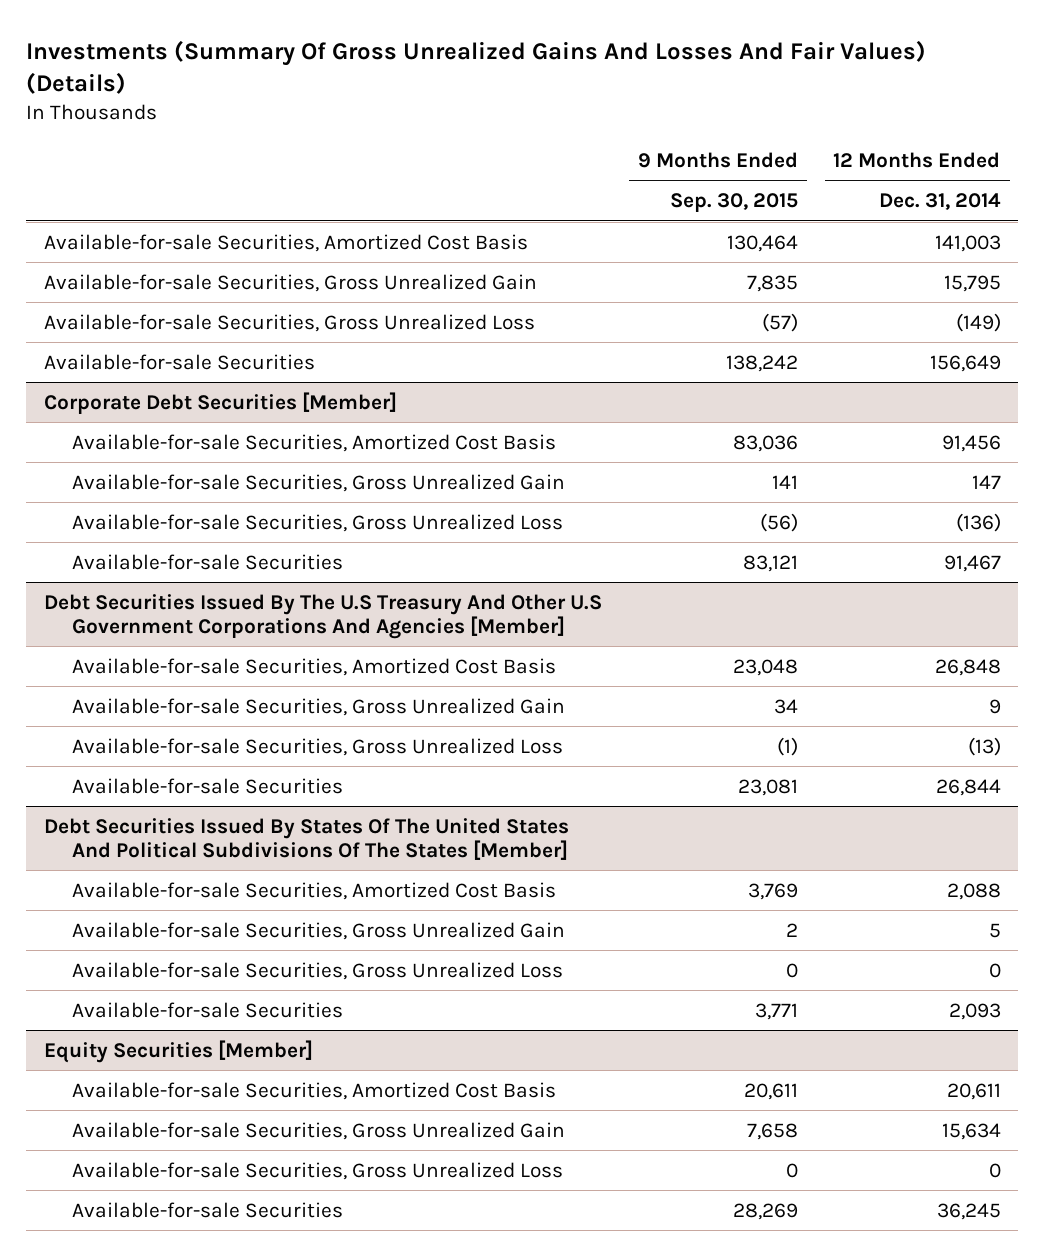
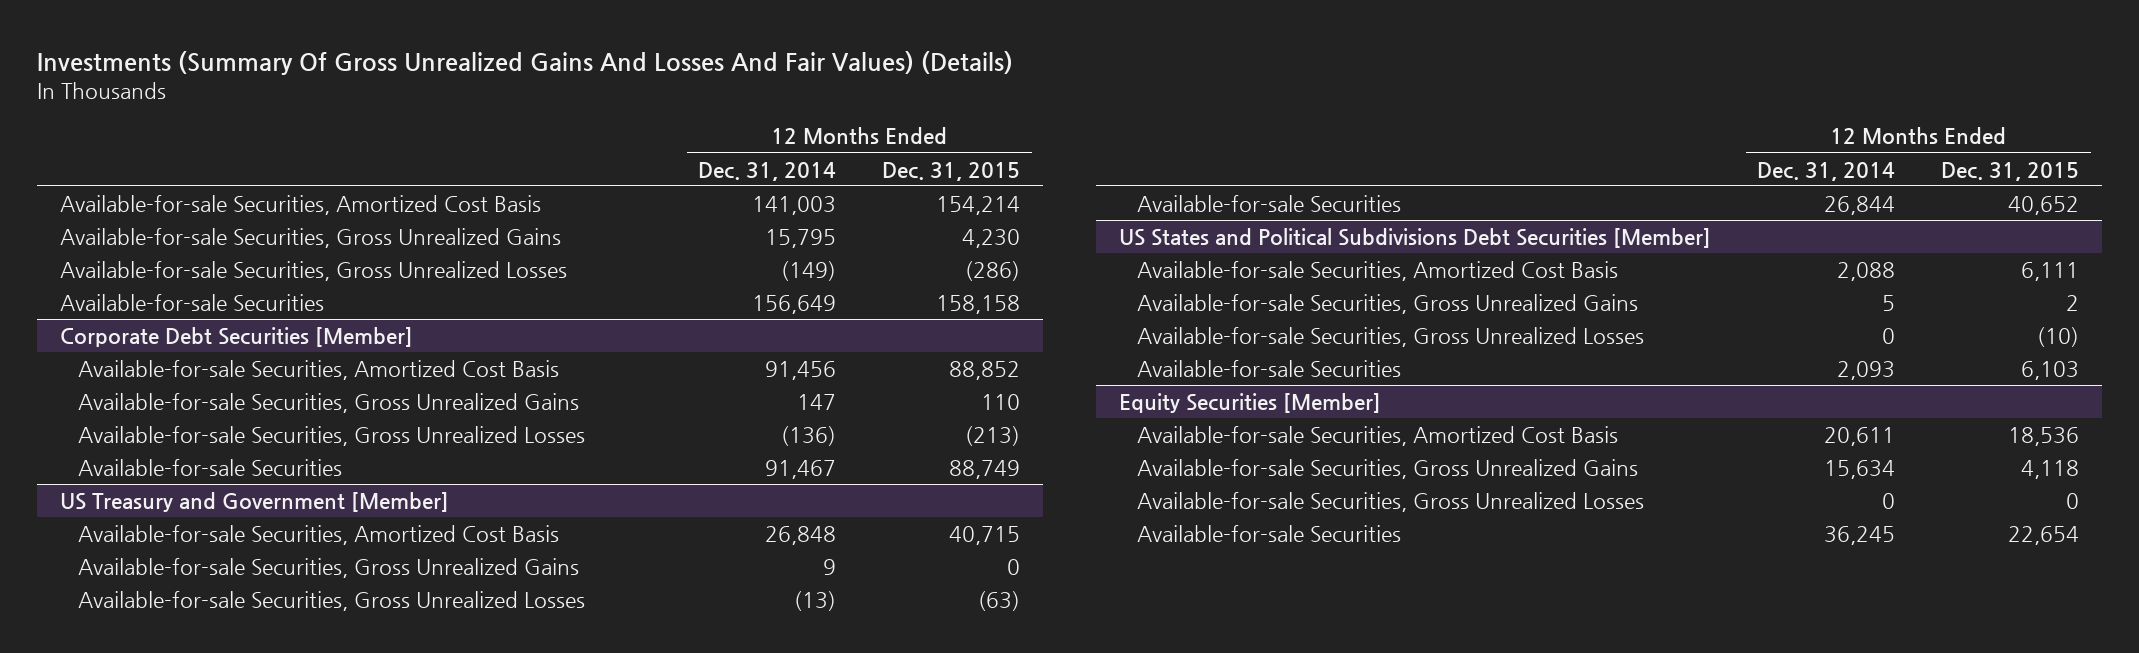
- | 9 Months Ended Sep. 30, 2015 | 12 Months Ended Dec. 31, 2014
+ | 12 Months Ended Dec. 31, 2014 | 12 Months Ended Dec. 31, 2015
- Available-for-sale Securities, Gross Unrealized Gain | 7,835 | 15,795
- Available-for-sale Securities, Gross Unrealized Loss | (57) | (149)
+ Available-for-sale Securities, Gross Unrealized Gains | 15,795 | 4,230
+ Available-for-sale Securities, Gross Unrealized Losses | (149) | (286)
@ Corporate Debt Securities [Member]
- Available-for-sale Securities, Gross Unrealized Gain | 141 | 147
- Available-for-sale Securities, Gross Unrealized Loss | (56) | (136)
+ Available-for-sale Securities, Gross Unrealized Gains | 147 | 110
+ Available-for-sale Securities, Gross Unrealized Losses | (136) | (213)
- Debt Securities Issued By The U.S Treasury And Other U.S Government Corporations And Agencies [Member]
+ US Treasury and Government [Member]
- Available-for-sale Securities, Gross Unrealized Gain | 34 | 9
- Available-for-sale Securities, Gross Unrealized Loss | (1) | (13)
+ Available-for-sale Securities, Gross Unrealized Gains | 9 | 0
+ Available-for-sale Securities, Gross Unrealized Losses | (13) | (63)
- Debt Securities Issued By States Of The United States And Political Subdivisions Of The States [Member]
+ US States and Political Subdivisions Debt Securities [Member]
- Available-for-sale Securities, Gross Unrealized Gain | 2 | 5
- Available-for-sale Securities, Gross Unrealized Loss | 0 | 0
+ Available-for-sale Securities, Gross Unrealized Gains | 5 | 2
+ Available-for-sale Securities, Gross Unrealized Losses | 0 | (10)
@ Equity Securities [Member]
- Available-for-sale Securities, Gross Unrealized Gain | 7,658 | 15,634
- Available-for-sale Securities, Gross Unrealized Loss | 0 | 0
+ Available-for-sale Securities, Gross Unrealized Gains | 15,634 | 4,118
+ Available-for-sale Securities, Gross Unrealized Losses | 0 | 0

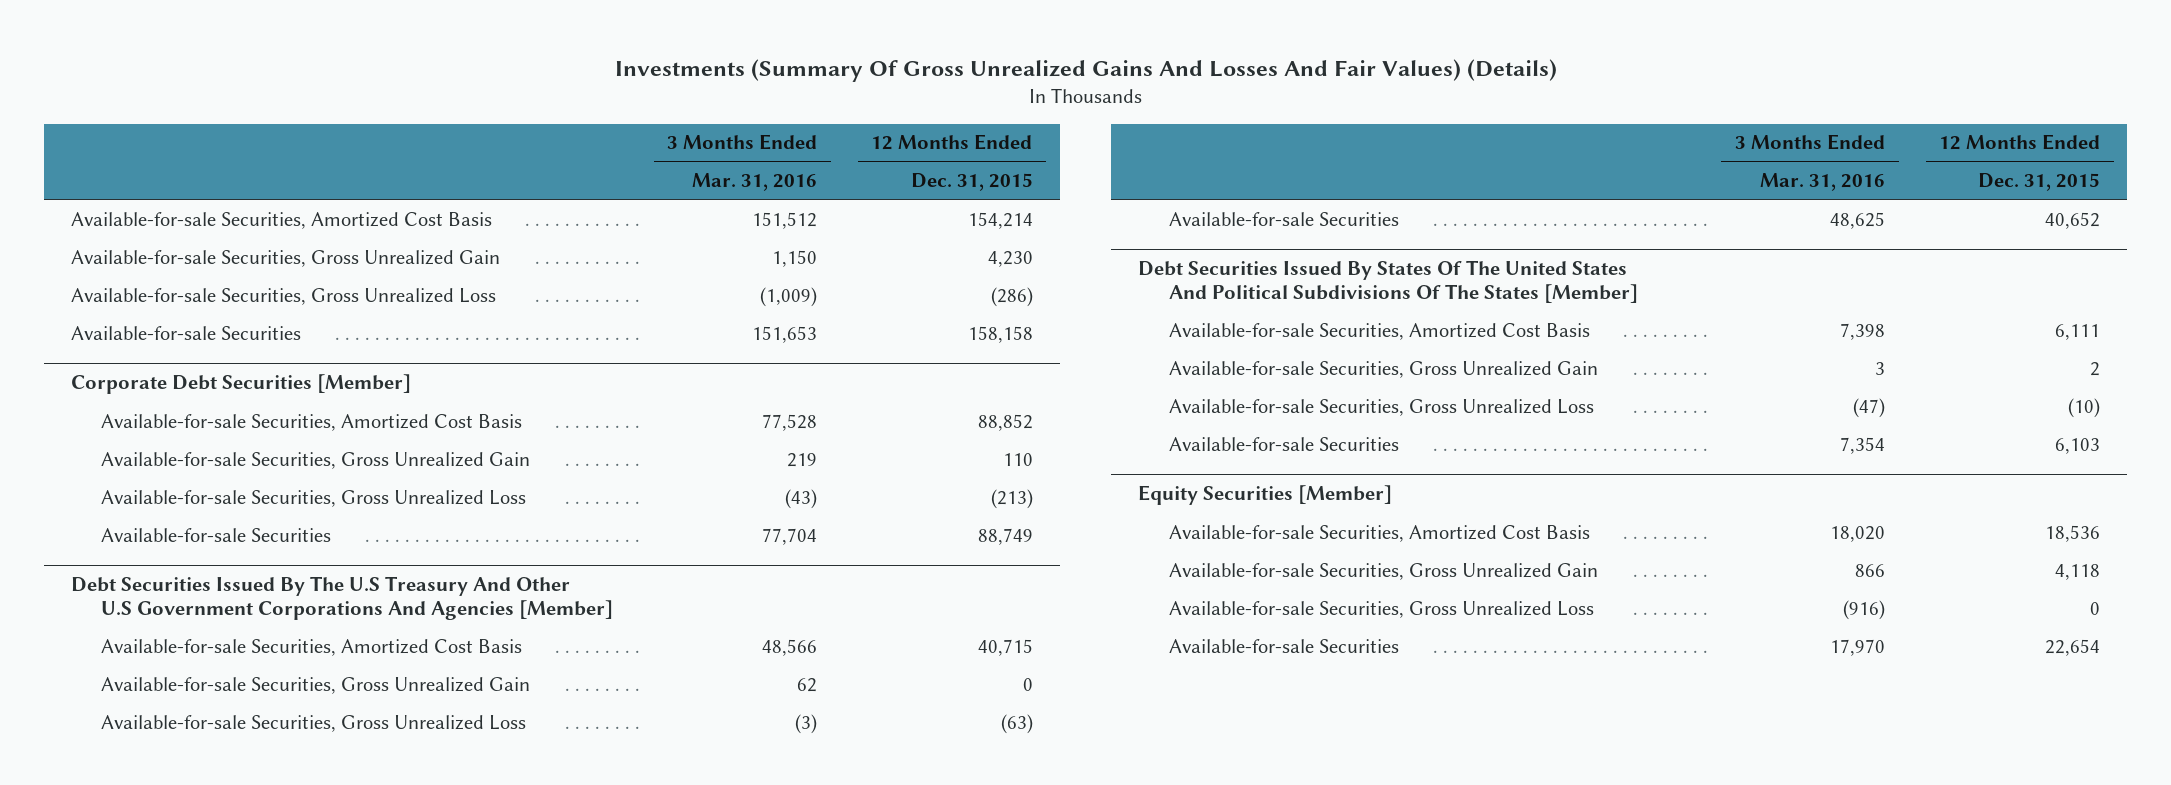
- | 12 Months Ended Dec. 31, 2014 | 12 Months Ended Dec. 31, 2015
+ | 3 Months Ended Mar. 31, 2016 | 12 Months Ended Dec. 31, 2015
- Available-for-sale Securities, Gross Unrealized Gains | 15,795 | 4,230
- Available-for-sale Securities, Gross Unrealized Losses | (149) | (286)
+ Available-for-sale Securities, Gross Unrealized Gain | 1,150 | 4,230
+ Available-for-sale Securities, Gross Unrealized Loss | (1,009) | (286)
@ Corporate Debt Securities [Member]
- Available-for-sale Securities, Gross Unrealized Gains | 147 | 110
- Available-for-sale Securities, Gross Unrealized Losses | (136) | (213)
+ Available-for-sale Securities, Gross Unrealized Gain | 219 | 110
+ Available-for-sale Securities, Gross Unrealized Loss | (43) | (213)
- US Treasury and Government [Member]
+ Debt Securities Issued By The U.S Treasury And Other U.S Government Corporations And Agencies [Member]
- Available-for-sale Securities, Gross Unrealized Gains | 9 | 0
- Available-for-sale Securities, Gross Unrealized Losses | (13) | (63)
+ Available-for-sale Securities, Gross Unrealized Gain | 62 | 0
+ Available-for-sale Securities, Gross Unrealized Loss | (3) | (63)
- US States and Political Subdivisions Debt Securities [Member]
+ Debt Securities Issued By States Of The United States And Political Subdivisions Of The States [Member]
- Available-for-sale Securities, Gross Unrealized Gains | 5 | 2
- Available-for-sale Securities, Gross Unrealized Losses | 0 | (10)
+ Available-for-sale Securities, Gross Unrealized Gain | 3 | 2
+ Available-for-sale Securities, Gross Unrealized Loss | (47) | (10)
@ Equity Securities [Member]
- Available-for-sale Securities, Gross Unrealized Gains | 15,634 | 4,118
- Available-for-sale Securities, Gross Unrealized Losses | 0 | 0
+ Available-for-sale Securities, Gross Unrealized Gain | 866 | 4,118
+ Available-for-sale Securities, Gross Unrealized Loss | (916) | 0

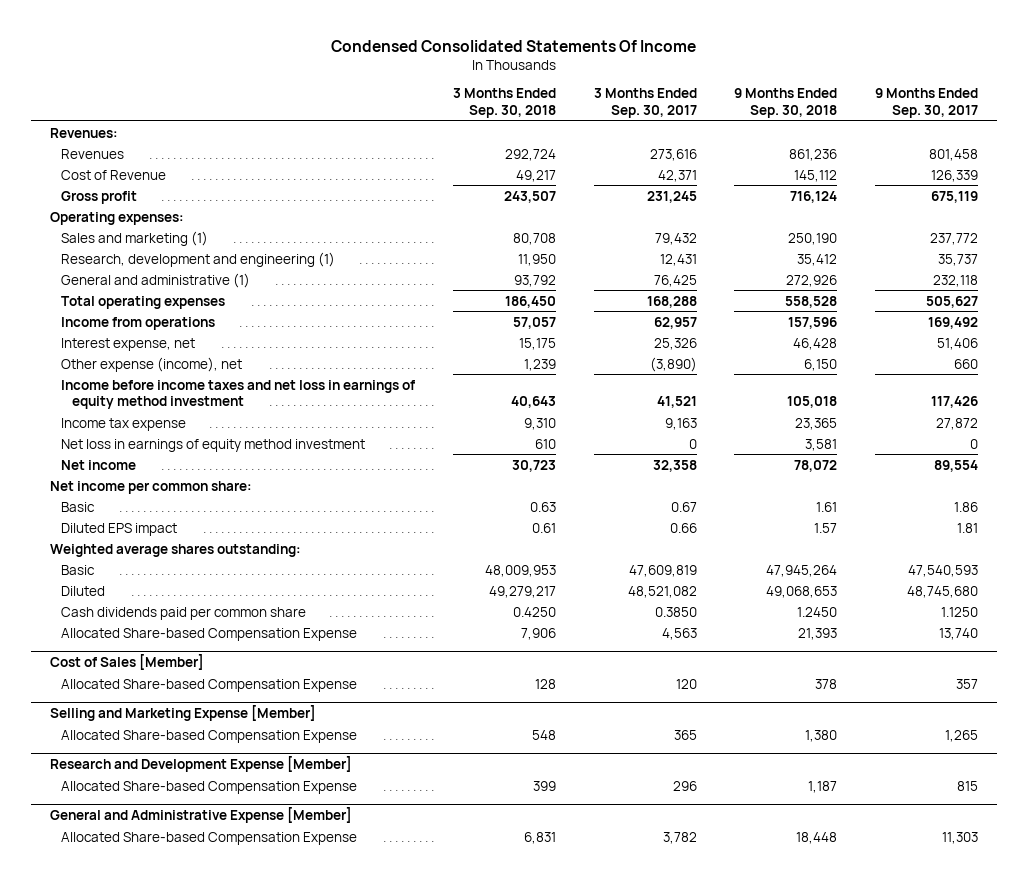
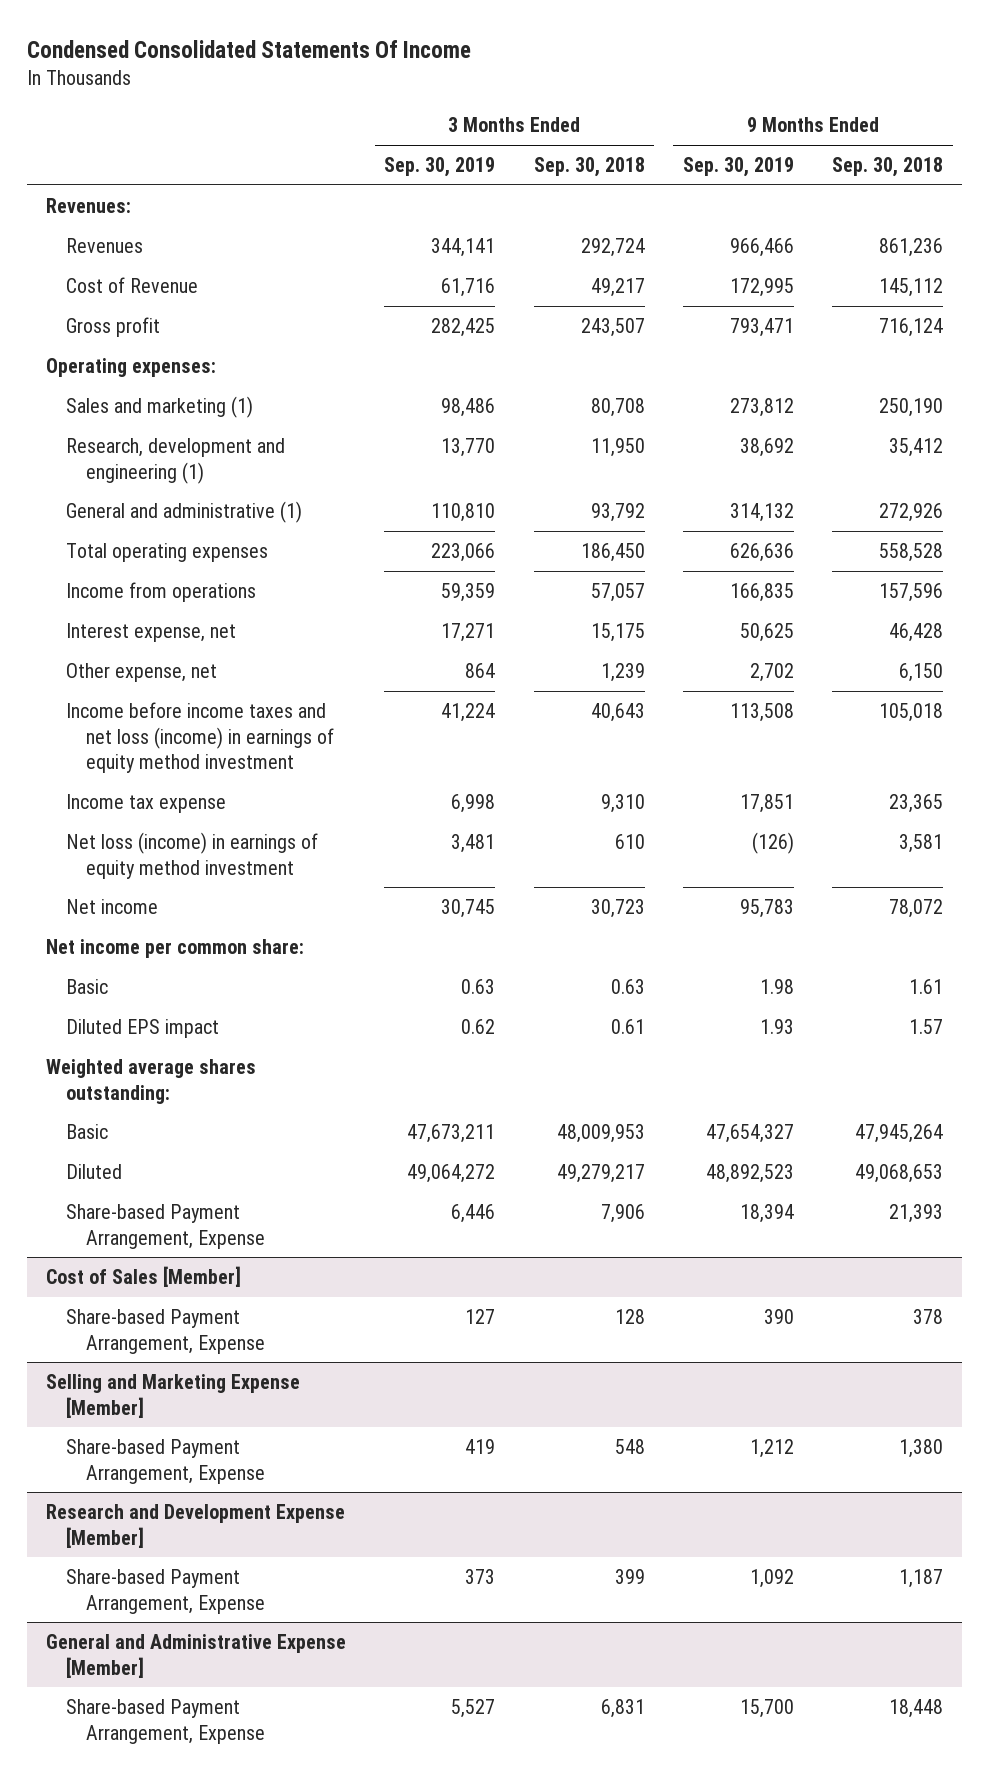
- | 3 Months Ended Sep. 30, 2018 | 3 Months Ended Sep. 30, 2017 | 9 Months Ended Sep. 30, 2018 | 9 Months Ended Sep. 30, 2017
+ | 3 Months Ended Sep. 30, 2019 | 3 Months Ended Sep. 30, 2018 | 9 Months Ended Sep. 30, 2019 | 9 Months Ended Sep. 30, 2018
- Other expense (income), net | 1,239 | (3,890) | 6,150 | 660
- Income before income taxes and net loss in earnings of equity method investment | 40,643 | 41,521 | 105,018 | 117,426
+ Other expense, net | 864 | 1,239 | 2,702 | 6,150
+ Income before income taxes and net loss (income) in earnings of equity method investment | 41,224 | 40,643 | 113,508 | 105,018
- Net loss in earnings of equity method investment | 610 | 0 | 3,581 | 0
+ Net loss (income) in earnings of equity method investment | 3,481 | 610 | (126) | 3,581
- Cash dividends paid per common share | 0.4250 | 0.3850 | 1.2450 | 1.1250
- Allocated Share-based Compensation Expense | 7,906 | 4,563 | 21,393 | 13,740
+ Share-based Payment Arrangement, Expense | 6,446 | 7,906 | 18,394 | 21,393
@ Cost of Sales [Member]
- Allocated Share-based Compensation Expense | 128 | 120 | 378 | 357
+ Share-based Payment Arrangement, Expense | 127 | 128 | 390 | 378
@ Selling and Marketing Expense [Member]
- Allocated Share-based Compensation Expense | 548 | 365 | 1,380 | 1,265
+ Share-based Payment Arrangement, Expense | 419 | 548 | 1,212 | 1,380
@ Research and Development Expense [Member]
- Allocated Share-based Compensation Expense | 399 | 296 | 1,187 | 815
+ Share-based Payment Arrangement, Expense | 373 | 399 | 1,092 | 1,187
@ General and Administrative Expense [Member]
- Allocated Share-based Compensation Expense | 6,831 | 3,782 | 18,448 | 11,303
+ Share-based Payment Arrangement, Expense | 5,527 | 6,831 | 15,700 | 18,448

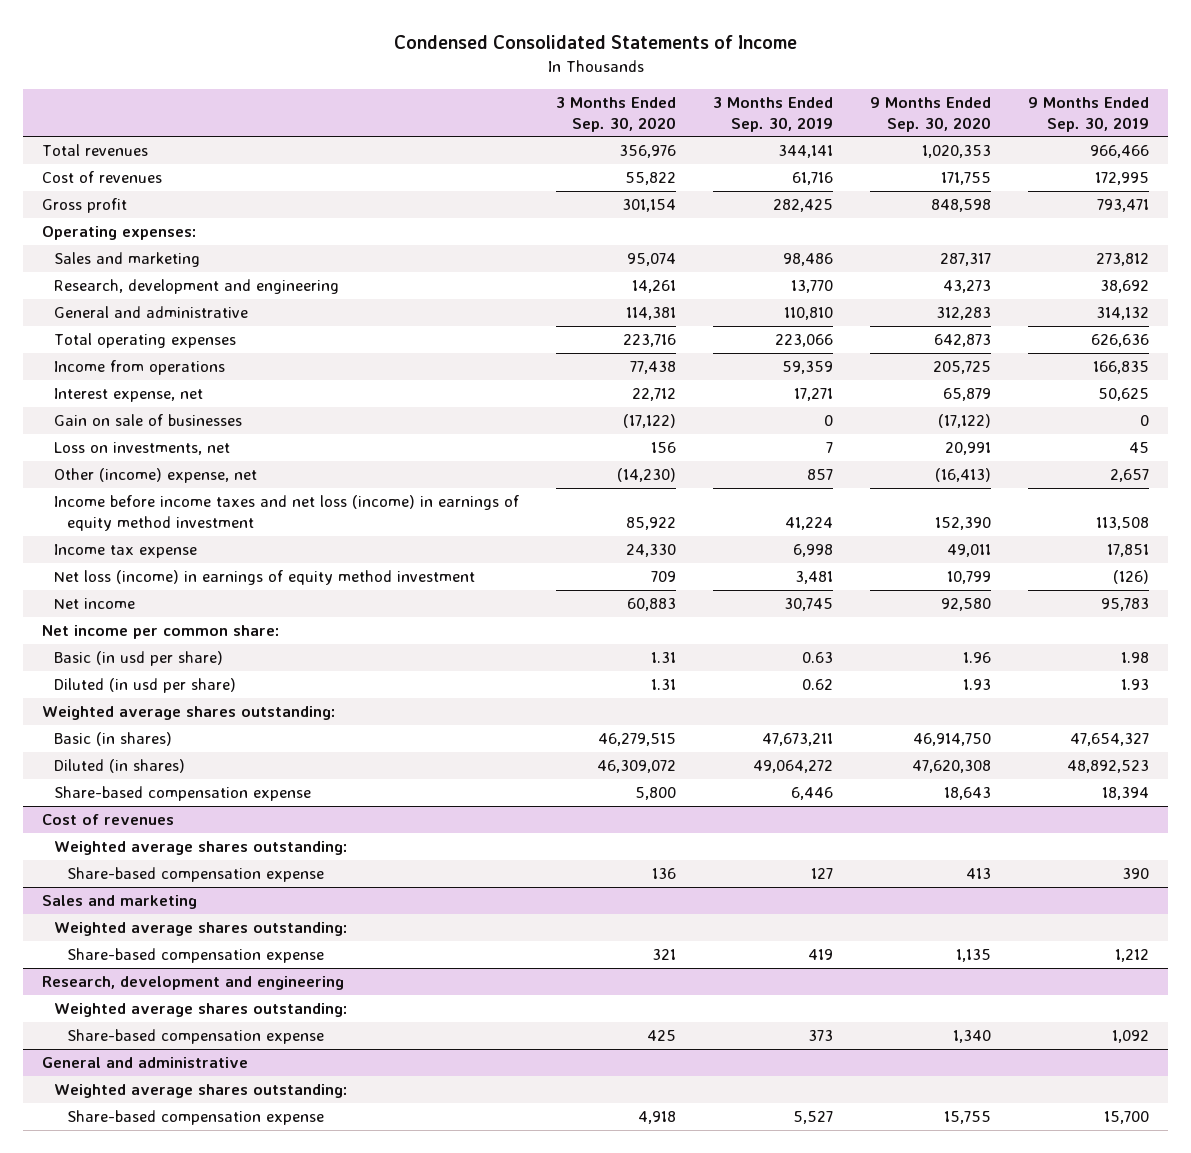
- Condensed Consolidated Statements Of Income
+ Condensed Consolidated Statements of Income
- | 3 Months Ended Sep. 30, 2019 | 3 Months Ended Sep. 30, 2018 | 9 Months Ended Sep. 30, 2019 | 9 Months Ended Sep. 30, 2018
+ | 3 Months Ended Sep. 30, 2020 | 3 Months Ended Sep. 30, 2019 | 9 Months Ended Sep. 30, 2020 | 9 Months Ended Sep. 30, 2019
- Revenues:
- Revenues | 344,141 | 292,724 | 966,466 | 861,236
- Cost of Revenue | 61,716 | 49,217 | 172,995 | 145,112
+ Total revenues | 356,976 | 344,141 | 1,020,353 | 966,466
+ Cost of revenues | 55,822 | 61,716 | 171,755 | 172,995
- Sales and marketing (1) | 98,486 | 80,708 | 273,812 | 250,190
- Research, development and engineering (1) | 13,770 | 11,950 | 38,692 | 35,412
- General and administrative (1) | 110,810 | 93,792 | 314,132 | 272,926
+ Sales and marketing | 95,074 | 98,486 | 287,317 | 273,812
+ Research, development and engineering | 14,261 | 13,770 | 43,273 | 38,692
+ General and administrative | 114,381 | 110,810 | 312,283 | 314,132
- Other expense, net | 864 | 1,239 | 2,702 | 6,150
+ Gain on sale of businesses | (17,122) | 0 | (17,122) | 0
+ Loss on investments, net | 156 | 7 | 20,991 | 45
+ Other (income) expense, net | (14,230) | 857 | (16,413) | 2,657
- Basic | 0.63 | 0.63 | 1.98 | 1.61
- Diluted EPS impact | 0.62 | 0.61 | 1.93 | 1.57
+ Basic (in usd per share) | 1.31 | 0.63 | 1.96 | 1.98
+ Diluted (in usd per share) | 1.31 | 0.62 | 1.93 | 1.93
- Basic | 47,673,211 | 48,009,953 | 47,654,327 | 47,945,264
- Diluted | 49,064,272 | 49,279,217 | 48,892,523 | 49,068,653
- Share-based Payment Arrangement, Expense | 6,446 | 7,906 | 18,394 | 21,393
- Cost of Sales [Member]
- Share-based Payment Arrangement, Expense | 127 | 128 | 390 | 378
- Selling and Marketing Expense [Member]
- Share-based Payment Arrangement, Expense | 419 | 548 | 1,212 | 1,380
- Research and Development Expense [Member]
- Share-based Payment Arrangement, Expense | 373 | 399 | 1,092 | 1,187
- General and Administrative Expense [Member]
- Share-based Payment Arrangement, Expense | 5,527 | 6,831 | 15,700 | 18,448
+ Basic (in shares) | 46,279,515 | 47,673,211 | 46,914,750 | 47,654,327
+ Diluted (in shares) | 46,309,072 | 49,064,272 | 47,620,308 | 48,892,523
+ Share-based compensation expense | 5,800 | 6,446 | 18,643 | 18,394
+ Cost of revenues
+ Weighted average shares outstanding:
+ Share-based compensation expense | 136 | 127 | 413 | 390
+ Sales and marketing
+ Weighted average shares outstanding:
+ Share-based compensation expense | 321 | 419 | 1,135 | 1,212
+ Research, development and engineering
+ Weighted average shares outstanding:
+ Share-based compensation expense | 425 | 373 | 1,340 | 1,092
+ General and administrative
+ Weighted average shares outstanding:
+ Share-based compensation expense | 4,918 | 5,527 | 15,755 | 15,700

